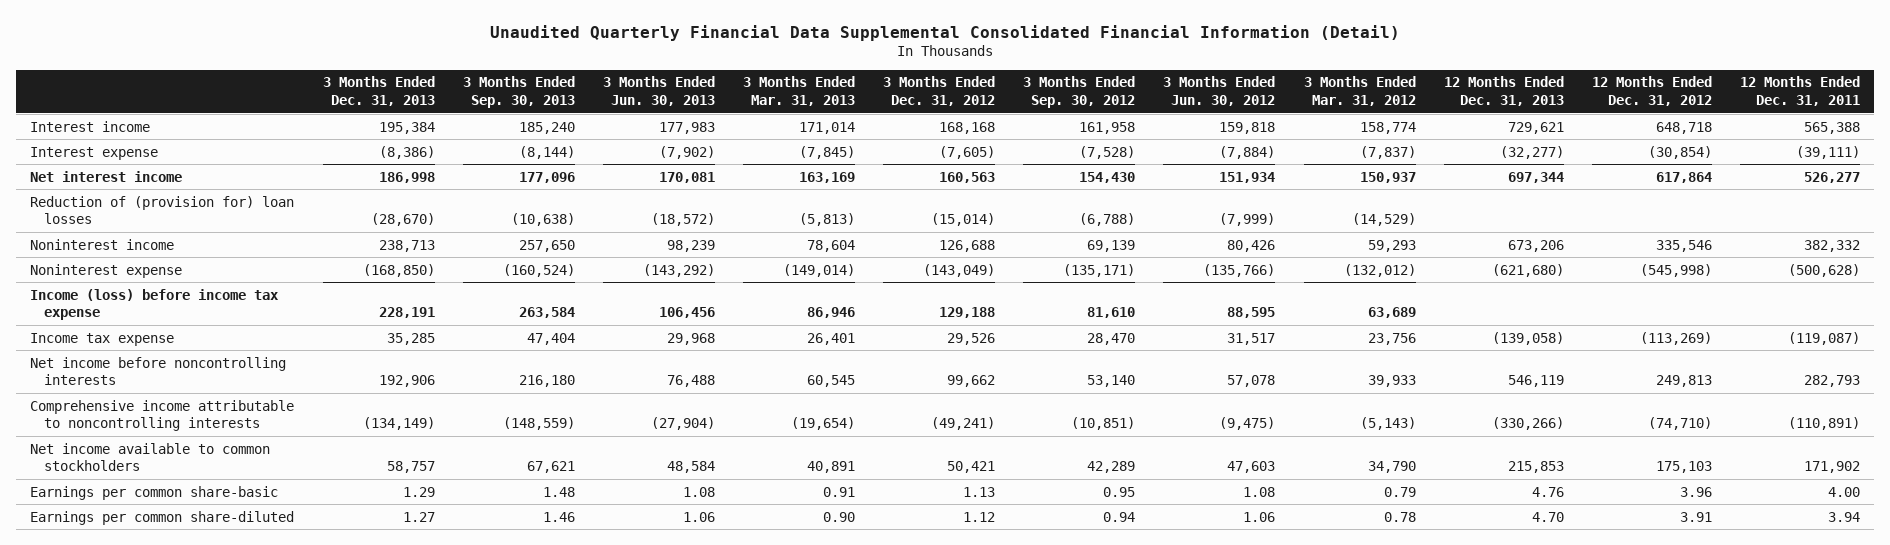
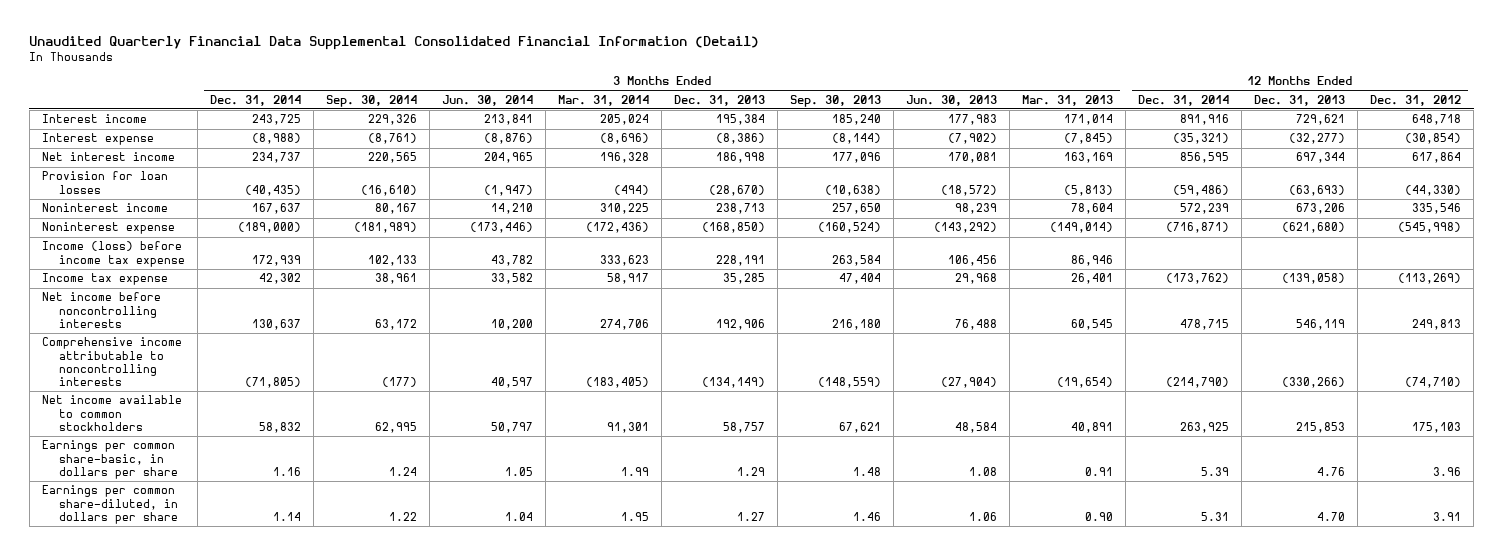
- | 3 Months Ended Dec. 31, 2013 | 3 Months Ended Sep. 30, 2013 | 3 Months Ended Jun. 30, 2013 | 3 Months Ended Mar. 31, 2013 | 3 Months Ended Dec. 31, 2012 | 3 Months Ended Sep. 30, 2012 | 3 Months Ended Jun. 30, 2012 | 3 Months Ended Mar. 31, 2012 | 12 Months Ended Dec. 31, 2013 | 12 Months Ended Dec. 31, 2012 | 12 Months Ended Dec. 31, 2011
+ | 3 Months Ended Dec. 31, 2014 | 3 Months Ended Sep. 30, 2014 | 3 Months Ended Jun. 30, 2014 | 3 Months Ended Mar. 31, 2014 | 3 Months Ended Dec. 31, 2013 | 3 Months Ended Sep. 30, 2013 | 3 Months Ended Jun. 30, 2013 | 3 Months Ended Mar. 31, 2013 | 12 Months Ended Dec. 31, 2014 | 12 Months Ended Dec. 31, 2013 | 12 Months Ended Dec. 31, 2012
- Reduction of (provision for) loan losses | (28,670) | (10,638) | (18,572) | (5,813) | (15,014) | (6,788) | (7,999) | (14,529) | | |
+ Provision for loan losses | (40,435) | (16,610) | (1,947) | (494) | (28,670) | (10,638) | (18,572) | (5,813) | (59,486) | (63,693) | (44,330)
- Earnings per common share-basic | 1.29 | 1.48 | 1.08 | 0.91 | 1.13 | 0.95 | 1.08 | 0.79 | 4.76 | 3.96 | 4.00
- Earnings per common share-diluted | 1.27 | 1.46 | 1.06 | 0.90 | 1.12 | 0.94 | 1.06 | 0.78 | 4.70 | 3.91 | 3.94
+ Earnings per common share-basic, in dollars per share | 1.16 | 1.24 | 1.05 | 1.99 | 1.29 | 1.48 | 1.08 | 0.91 | 5.39 | 4.76 | 3.96
+ Earnings per common share-diluted, in dollars per share | 1.14 | 1.22 | 1.04 | 1.95 | 1.27 | 1.46 | 1.06 | 0.90 | 5.31 | 4.70 | 3.91

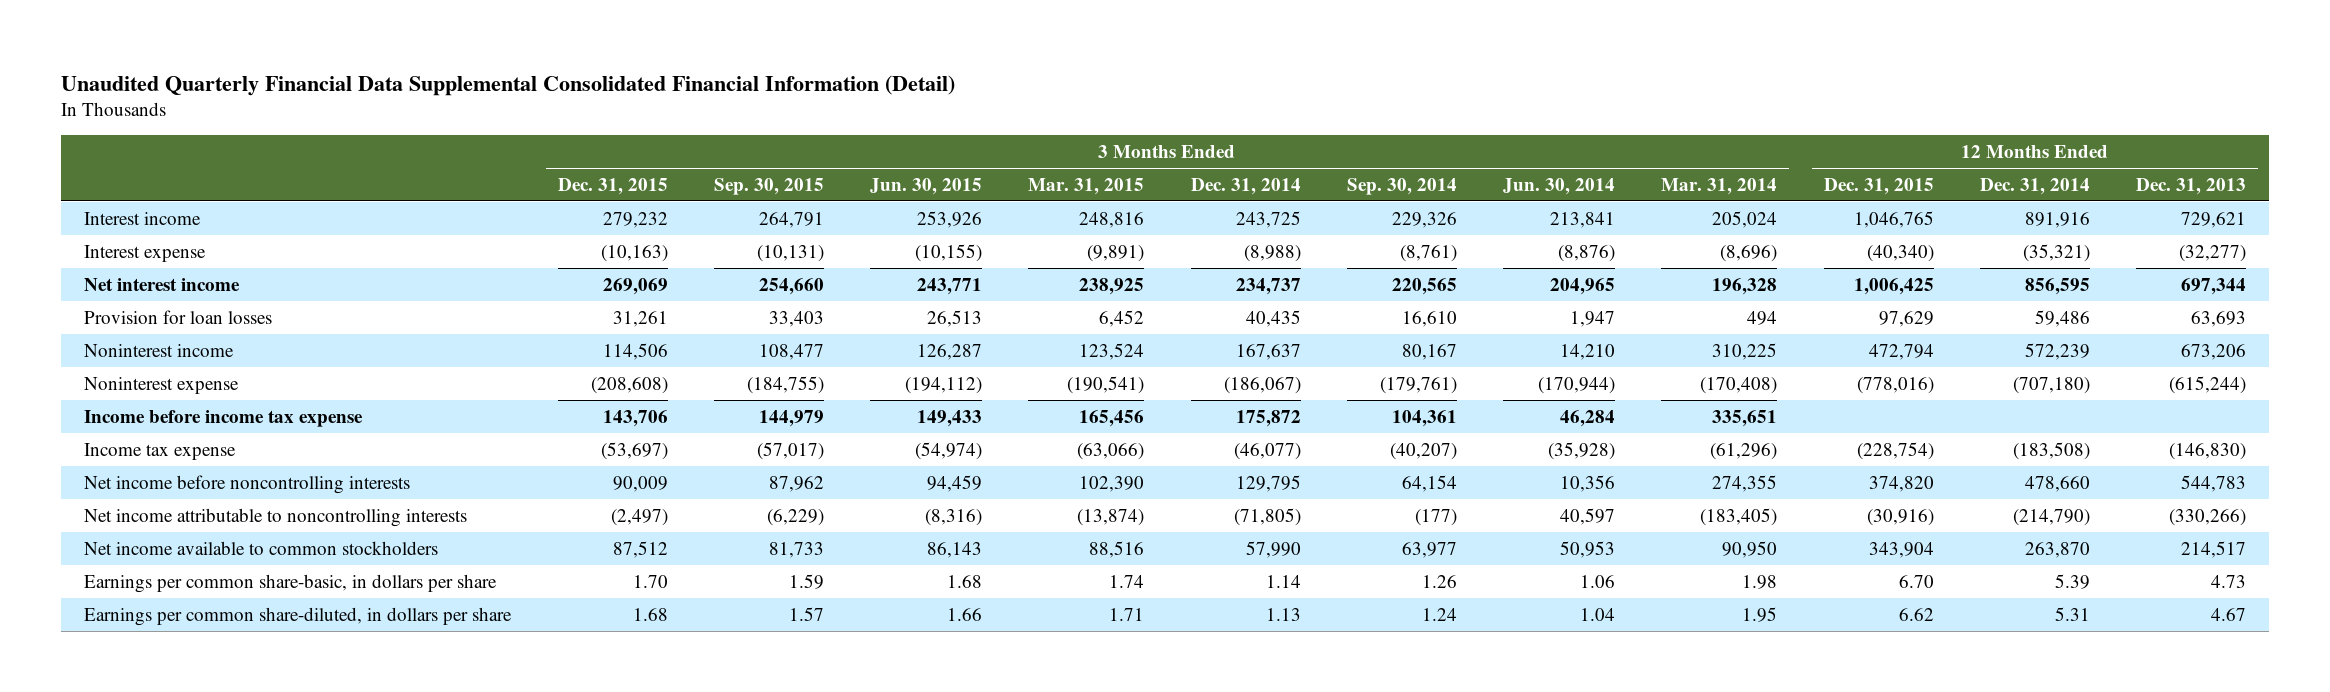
- | 3 Months Ended Dec. 31, 2014 | 3 Months Ended Sep. 30, 2014 | 3 Months Ended Jun. 30, 2014 | 3 Months Ended Mar. 31, 2014 | 3 Months Ended Dec. 31, 2013 | 3 Months Ended Sep. 30, 2013 | 3 Months Ended Jun. 30, 2013 | 3 Months Ended Mar. 31, 2013 | 12 Months Ended Dec. 31, 2014 | 12 Months Ended Dec. 31, 2013 | 12 Months Ended Dec. 31, 2012
+ | 3 Months Ended Dec. 31, 2015 | 3 Months Ended Sep. 30, 2015 | 3 Months Ended Jun. 30, 2015 | 3 Months Ended Mar. 31, 2015 | 3 Months Ended Dec. 31, 2014 | 3 Months Ended Sep. 30, 2014 | 3 Months Ended Jun. 30, 2014 | 3 Months Ended Mar. 31, 2014 | 12 Months Ended Dec. 31, 2015 | 12 Months Ended Dec. 31, 2014 | 12 Months Ended Dec. 31, 2013
- Provision for loan losses | (40,435) | (16,610) | (1,947) | (494) | (28,670) | (10,638) | (18,572) | (5,813) | (59,486) | (63,693) | (44,330)
+ Provision for loan losses | 31,261 | 33,403 | 26,513 | 6,452 | 40,435 | 16,610 | 1,947 | 494 | 97,629 | 59,486 | 63,693
- Noninterest expense | (189,000) | (181,989) | (173,446) | (172,436) | (168,850) | (160,524) | (143,292) | (149,014) | (716,871) | (621,680) | (545,998)
- Income (loss) before income tax expense | 172,939 | 102,133 | 43,782 | 333,623 | 228,191 | 263,584 | 106,456 | 86,946 | | |
- Income tax expense | 42,302 | 38,961 | 33,582 | 58,917 | 35,285 | 47,404 | 29,968 | 26,401 | (173,762) | (139,058) | (113,269)
- Net income before noncontrolling interests | 130,637 | 63,172 | 10,200 | 274,706 | 192,906 | 216,180 | 76,488 | 60,545 | 478,715 | 546,119 | 249,813
- Comprehensive income attributable to noncontrolling interests | (71,805) | (177) | 40,597 | (183,405) | (134,149) | (148,559) | (27,904) | (19,654) | (214,790) | (330,266) | (74,710)
- Net income available to common stockholders | 58,832 | 62,995 | 50,797 | 91,301 | 58,757 | 67,621 | 48,584 | 40,891 | 263,925 | 215,853 | 175,103
- Earnings per common share-basic, in dollars per share | 1.16 | 1.24 | 1.05 | 1.99 | 1.29 | 1.48 | 1.08 | 0.91 | 5.39 | 4.76 | 3.96
- Earnings per common share-diluted, in dollars per share | 1.14 | 1.22 | 1.04 | 1.95 | 1.27 | 1.46 | 1.06 | 0.90 | 5.31 | 4.70 | 3.91
+ Noninterest expense | (208,608) | (184,755) | (194,112) | (190,541) | (186,067) | (179,761) | (170,944) | (170,408) | (778,016) | (707,180) | (615,244)
+ Income before income tax expense | 143,706 | 144,979 | 149,433 | 165,456 | 175,872 | 104,361 | 46,284 | 335,651 | | |
+ Income tax expense | (53,697) | (57,017) | (54,974) | (63,066) | (46,077) | (40,207) | (35,928) | (61,296) | (228,754) | (183,508) | (146,830)
+ Net income before noncontrolling interests | 90,009 | 87,962 | 94,459 | 102,390 | 129,795 | 64,154 | 10,356 | 274,355 | 374,820 | 478,660 | 544,783
+ Net income attributable to noncontrolling interests | (2,497) | (6,229) | (8,316) | (13,874) | (71,805) | (177) | 40,597 | (183,405) | (30,916) | (214,790) | (330,266)
+ Net income available to common stockholders | 87,512 | 81,733 | 86,143 | 88,516 | 57,990 | 63,977 | 50,953 | 90,950 | 343,904 | 263,870 | 214,517
+ Earnings per common share-basic, in dollars per share | 1.70 | 1.59 | 1.68 | 1.74 | 1.14 | 1.26 | 1.06 | 1.98 | 6.70 | 5.39 | 4.73
+ Earnings per common share-diluted, in dollars per share | 1.68 | 1.57 | 1.66 | 1.71 | 1.13 | 1.24 | 1.04 | 1.95 | 6.62 | 5.31 | 4.67

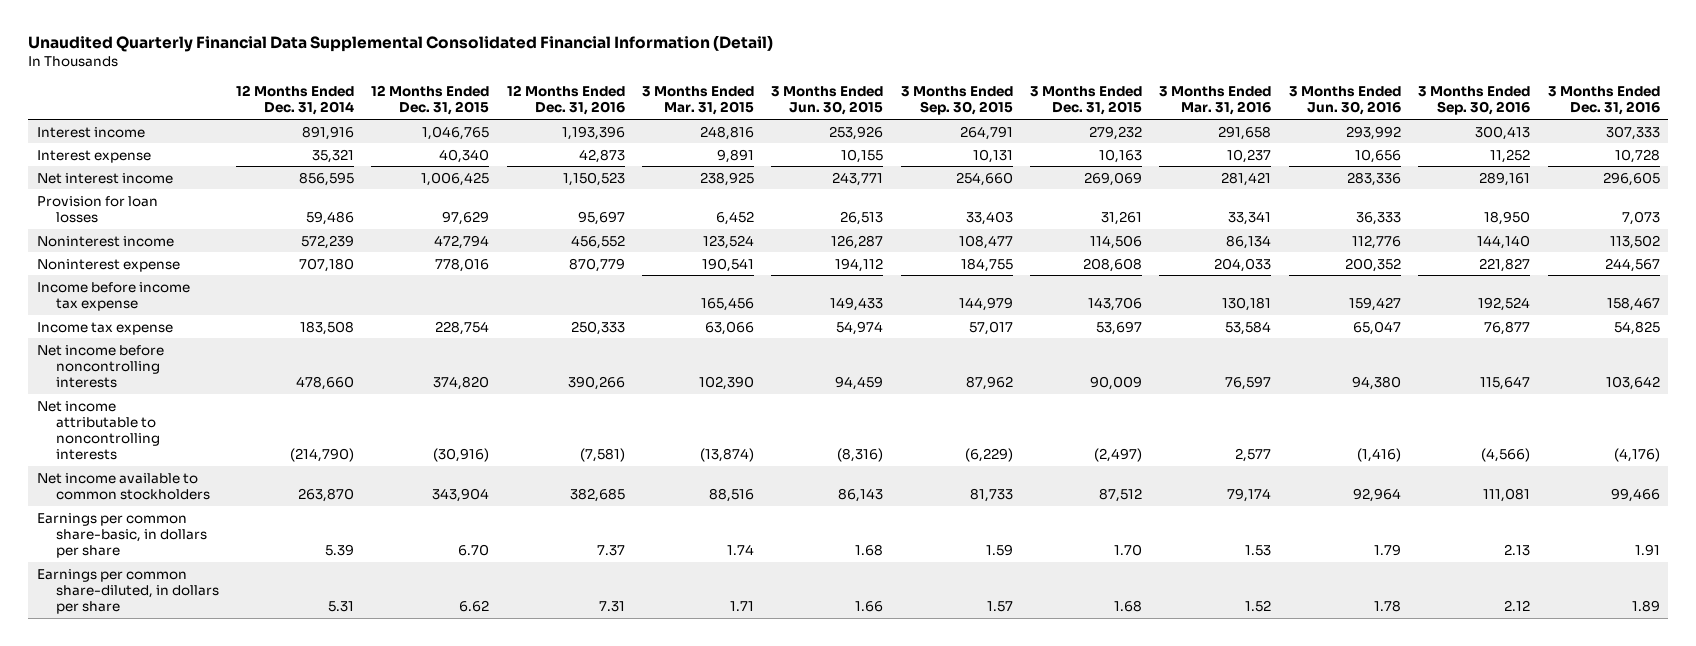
- | 3 Months Ended Dec. 31, 2015 | 3 Months Ended Sep. 30, 2015 | 3 Months Ended Jun. 30, 2015 | 3 Months Ended Mar. 31, 2015 | 3 Months Ended Dec. 31, 2014 | 3 Months Ended Sep. 30, 2014 | 3 Months Ended Jun. 30, 2014 | 3 Months Ended Mar. 31, 2014 | 12 Months Ended Dec. 31, 2015 | 12 Months Ended Dec. 31, 2014 | 12 Months Ended Dec. 31, 2013
+ | 12 Months Ended Dec. 31, 2014 | 12 Months Ended Dec. 31, 2015 | 12 Months Ended Dec. 31, 2016 | 3 Months Ended Mar. 31, 2015 | 3 Months Ended Jun. 30, 2015 | 3 Months Ended Sep. 30, 2015 | 3 Months Ended Dec. 31, 2015 | 3 Months Ended Mar. 31, 2016 | 3 Months Ended Jun. 30, 2016 | 3 Months Ended Sep. 30, 2016 | 3 Months Ended Dec. 31, 2016
- Interest expense | (10,163) | (10,131) | (10,155) | (9,891) | (8,988) | (8,761) | (8,876) | (8,696) | (40,340) | (35,321) | (32,277)
+ Interest expense | 35,321 | 40,340 | 42,873 | 9,891 | 10,155 | 10,131 | 10,163 | 10,237 | 10,656 | 11,252 | 10,728
- Noninterest expense | (208,608) | (184,755) | (194,112) | (190,541) | (186,067) | (179,761) | (170,944) | (170,408) | (778,016) | (707,180) | (615,244)
+ Noninterest expense | 707,180 | 778,016 | 870,779 | 190,541 | 194,112 | 184,755 | 208,608 | 204,033 | 200,352 | 221,827 | 244,567
- Income tax expense | (53,697) | (57,017) | (54,974) | (63,066) | (46,077) | (40,207) | (35,928) | (61,296) | (228,754) | (183,508) | (146,830)
+ Income tax expense | 183,508 | 228,754 | 250,333 | 63,066 | 54,974 | 57,017 | 53,697 | 53,584 | 65,047 | 76,877 | 54,825

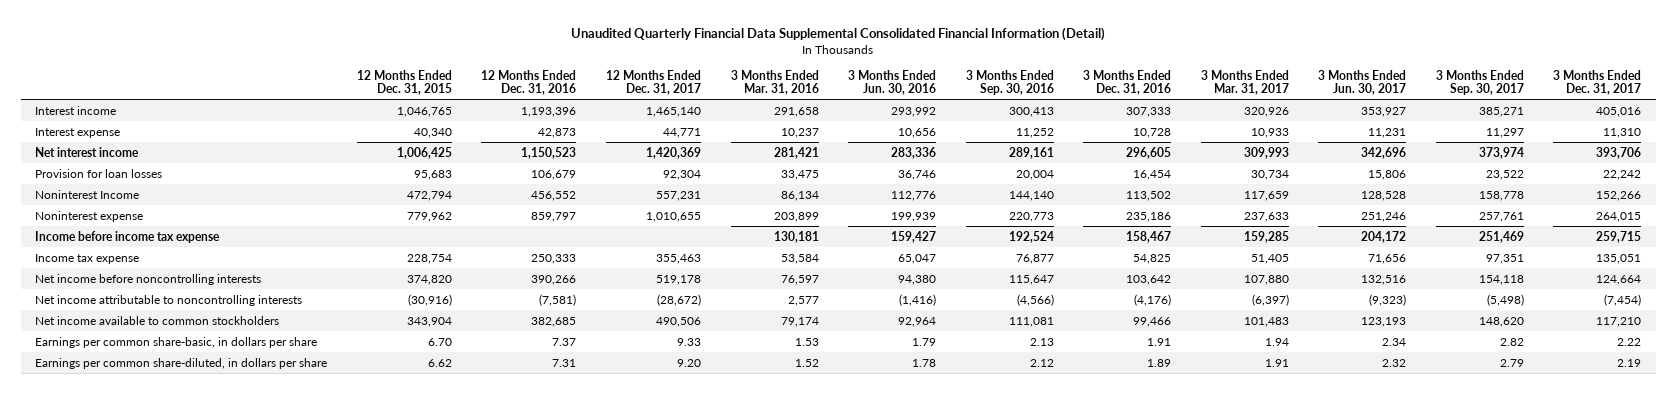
- | 12 Months Ended Dec. 31, 2014 | 12 Months Ended Dec. 31, 2015 | 12 Months Ended Dec. 31, 2016 | 3 Months Ended Mar. 31, 2015 | 3 Months Ended Jun. 30, 2015 | 3 Months Ended Sep. 30, 2015 | 3 Months Ended Dec. 31, 2015 | 3 Months Ended Mar. 31, 2016 | 3 Months Ended Jun. 30, 2016 | 3 Months Ended Sep. 30, 2016 | 3 Months Ended Dec. 31, 2016
+ | 12 Months Ended Dec. 31, 2015 | 12 Months Ended Dec. 31, 2016 | 12 Months Ended Dec. 31, 2017 | 3 Months Ended Mar. 31, 2016 | 3 Months Ended Jun. 30, 2016 | 3 Months Ended Sep. 30, 2016 | 3 Months Ended Dec. 31, 2016 | 3 Months Ended Mar. 31, 2017 | 3 Months Ended Jun. 30, 2017 | 3 Months Ended Sep. 30, 2017 | 3 Months Ended Dec. 31, 2017
- Provision for loan losses | 59,486 | 97,629 | 95,697 | 6,452 | 26,513 | 33,403 | 31,261 | 33,341 | 36,333 | 18,950 | 7,073
- Noninterest income | 572,239 | 472,794 | 456,552 | 123,524 | 126,287 | 108,477 | 114,506 | 86,134 | 112,776 | 144,140 | 113,502
- Noninterest expense | 707,180 | 778,016 | 870,779 | 190,541 | 194,112 | 184,755 | 208,608 | 204,033 | 200,352 | 221,827 | 244,567
+ Provision for loan losses | 95,683 | 106,679 | 92,304 | 33,475 | 36,746 | 20,004 | 16,454 | 30,734 | 15,806 | 23,522 | 22,242
+ Noninterest Income | 472,794 | 456,552 | 557,231 | 86,134 | 112,776 | 144,140 | 113,502 | 117,659 | 128,528 | 158,778 | 152,266
+ Noninterest expense | 779,962 | 859,797 | 1,010,655 | 203,899 | 199,939 | 220,773 | 235,186 | 237,633 | 251,246 | 257,761 | 264,015

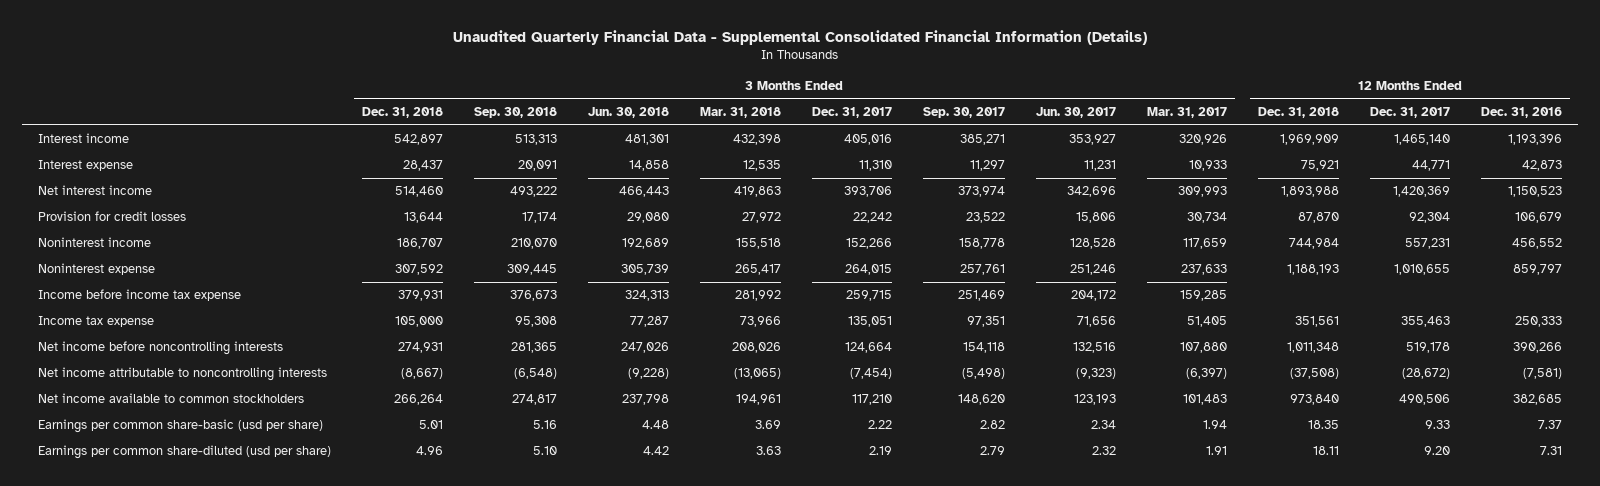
- Unaudited Quarterly Financial Data Supplemental Consolidated Financial Information (Detail)
+ Unaudited Quarterly Financial Data - Supplemental Consolidated Financial Information (Details)
- | 12 Months Ended Dec. 31, 2015 | 12 Months Ended Dec. 31, 2016 | 12 Months Ended Dec. 31, 2017 | 3 Months Ended Mar. 31, 2016 | 3 Months Ended Jun. 30, 2016 | 3 Months Ended Sep. 30, 2016 | 3 Months Ended Dec. 31, 2016 | 3 Months Ended Mar. 31, 2017 | 3 Months Ended Jun. 30, 2017 | 3 Months Ended Sep. 30, 2017 | 3 Months Ended Dec. 31, 2017
+ | 3 Months Ended Dec. 31, 2018 | 3 Months Ended Sep. 30, 2018 | 3 Months Ended Jun. 30, 2018 | 3 Months Ended Mar. 31, 2018 | 3 Months Ended Dec. 31, 2017 | 3 Months Ended Sep. 30, 2017 | 3 Months Ended Jun. 30, 2017 | 3 Months Ended Mar. 31, 2017 | 12 Months Ended Dec. 31, 2018 | 12 Months Ended Dec. 31, 2017 | 12 Months Ended Dec. 31, 2016
- Provision for loan losses | 95,683 | 106,679 | 92,304 | 33,475 | 36,746 | 20,004 | 16,454 | 30,734 | 15,806 | 23,522 | 22,242
- Noninterest Income | 472,794 | 456,552 | 557,231 | 86,134 | 112,776 | 144,140 | 113,502 | 117,659 | 128,528 | 158,778 | 152,266
+ Provision for credit losses | 13,644 | 17,174 | 29,080 | 27,972 | 22,242 | 23,522 | 15,806 | 30,734 | 87,870 | 92,304 | 106,679
+ Noninterest income | 186,707 | 210,070 | 192,689 | 155,518 | 152,266 | 158,778 | 128,528 | 117,659 | 744,984 | 557,231 | 456,552
- Earnings per common share-basic, in dollars per share | 6.70 | 7.37 | 9.33 | 1.53 | 1.79 | 2.13 | 1.91 | 1.94 | 2.34 | 2.82 | 2.22
- Earnings per common share-diluted, in dollars per share | 6.62 | 7.31 | 9.20 | 1.52 | 1.78 | 2.12 | 1.89 | 1.91 | 2.32 | 2.79 | 2.19
+ Earnings per common share-basic (usd per share) | 5.01 | 5.16 | 4.48 | 3.69 | 2.22 | 2.82 | 2.34 | 1.94 | 18.35 | 9.33 | 7.37
+ Earnings per common share-diluted (usd per share) | 4.96 | 5.10 | 4.42 | 3.63 | 2.19 | 2.79 | 2.32 | 1.91 | 18.11 | 9.20 | 7.31

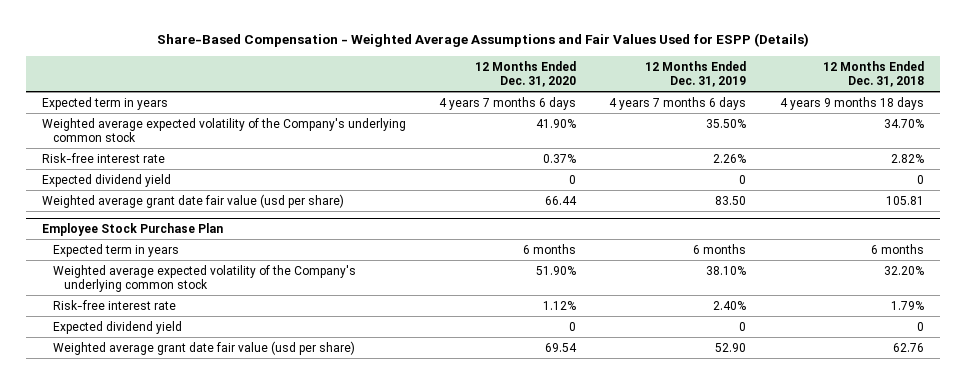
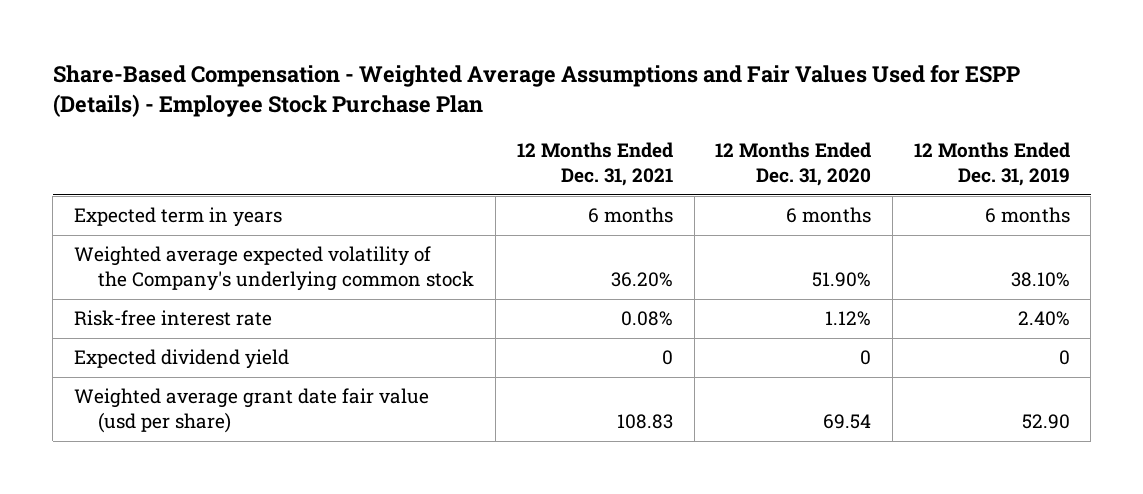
- Share-Based Compensation - Weighted Average Assumptions and Fair Values Used for ESPP (Details)
+ Share-Based Compensation - Weighted Average Assumptions and Fair Values Used for ESPP (Details) - Employee Stock Purchase Plan
- | 12 Months Ended Dec. 31, 2020 | 12 Months Ended Dec. 31, 2019 | 12 Months Ended Dec. 31, 2018
+ | 12 Months Ended Dec. 31, 2021 | 12 Months Ended Dec. 31, 2020 | 12 Months Ended Dec. 31, 2019
- Expected term in years | 4 years 7 months 6 days | 4 years 7 months 6 days | 4 years 9 months 18 days
- Weighted average expected volatility of the Company's underlying common stock | 41.90% | 35.50% | 34.70%
- Risk-free interest rate | 0.37% | 2.26% | 2.82%
- Expected dividend yield | 0 | 0 | 0
- Weighted average grant date fair value (usd per share) | 66.44 | 83.50 | 105.81
- Employee Stock Purchase Plan

